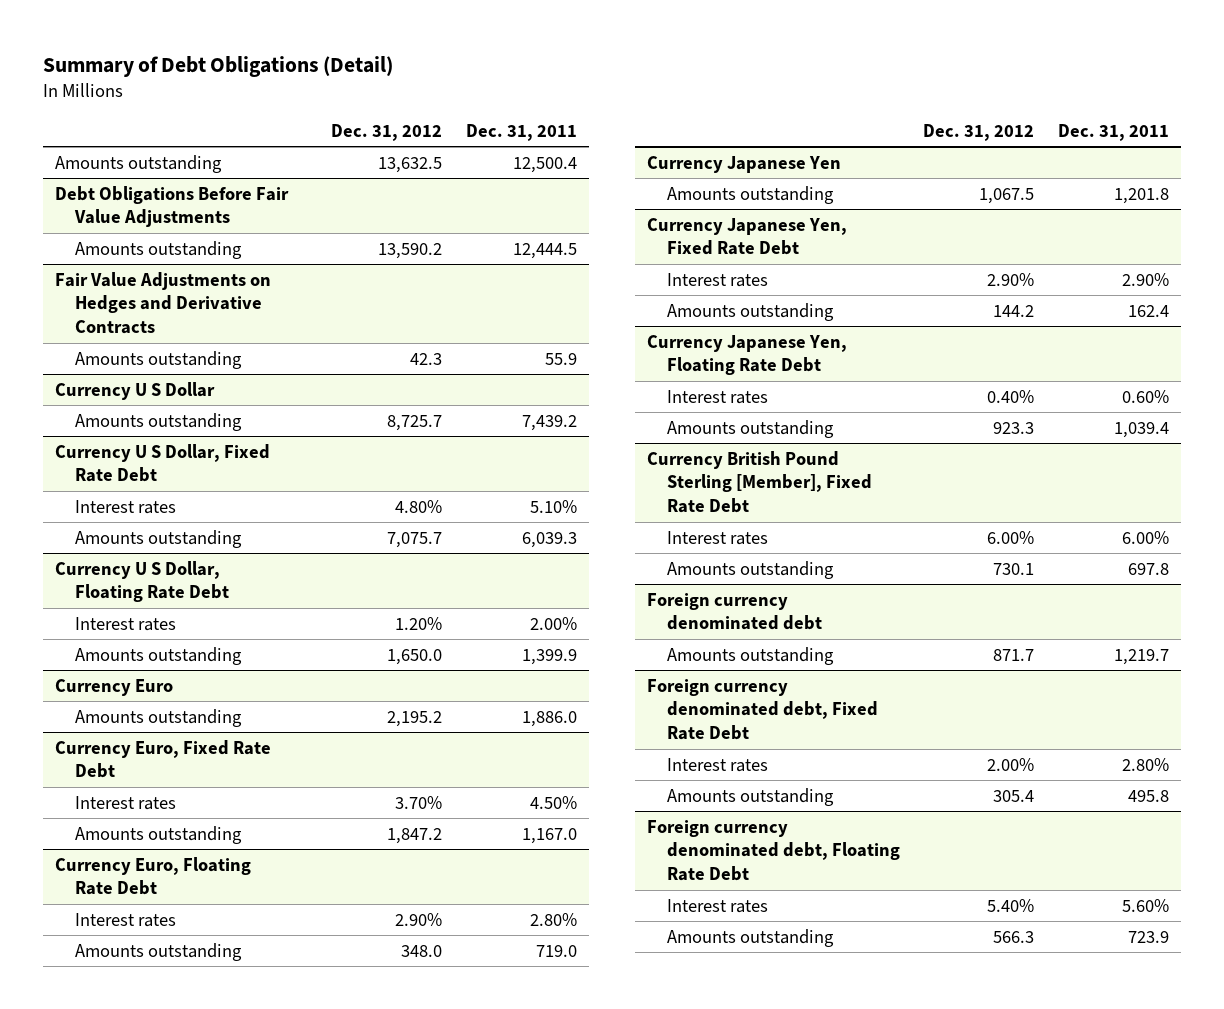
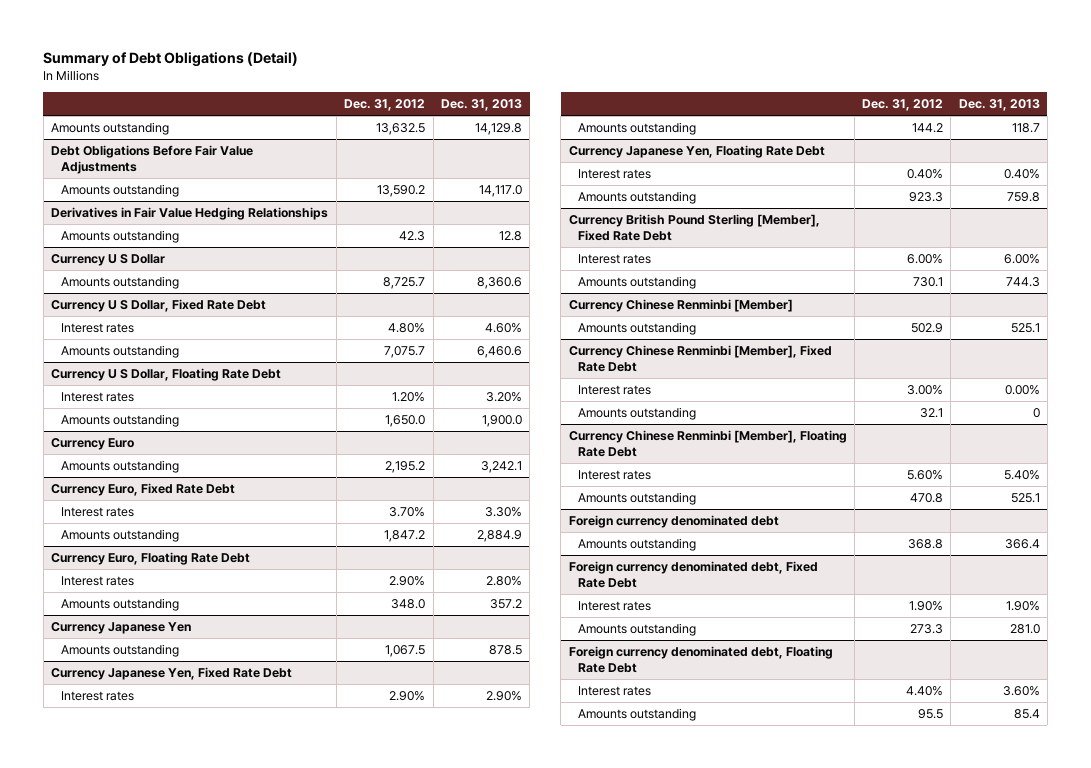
- | Dec. 31, 2012 | Dec. 31, 2011
+ | Dec. 31, 2012 | Dec. 31, 2013
- Fair Value Adjustments on Hedges and Derivative Contracts
+ Derivatives in Fair Value Hedging Relationships
+ Currency Chinese Renminbi [Member]
+ Amounts outstanding | 502.9 | 525.1
+ Currency Chinese Renminbi [Member], Fixed Rate Debt
+ Interest rates | 3.00% | 0.00%
+ Amounts outstanding | 32.1 | 0
+ Currency Chinese Renminbi [Member], Floating Rate Debt
+ Interest rates | 5.60% | 5.40%
+ Amounts outstanding | 470.8 | 525.1
@ Foreign currency denominated debt
- Amounts outstanding | 871.7 | 1,219.7
+ Amounts outstanding | 368.8 | 366.4
@ Foreign currency denominated debt, Fixed Rate Debt
- Interest rates | 2.00% | 2.80%
- Amounts outstanding | 305.4 | 495.8
+ Interest rates | 1.90% | 1.90%
+ Amounts outstanding | 273.3 | 281.0
@ Foreign currency denominated debt, Floating Rate Debt
- Interest rates | 5.40% | 5.60%
- Amounts outstanding | 566.3 | 723.9
+ Interest rates | 4.40% | 3.60%
+ Amounts outstanding | 95.5 | 85.4

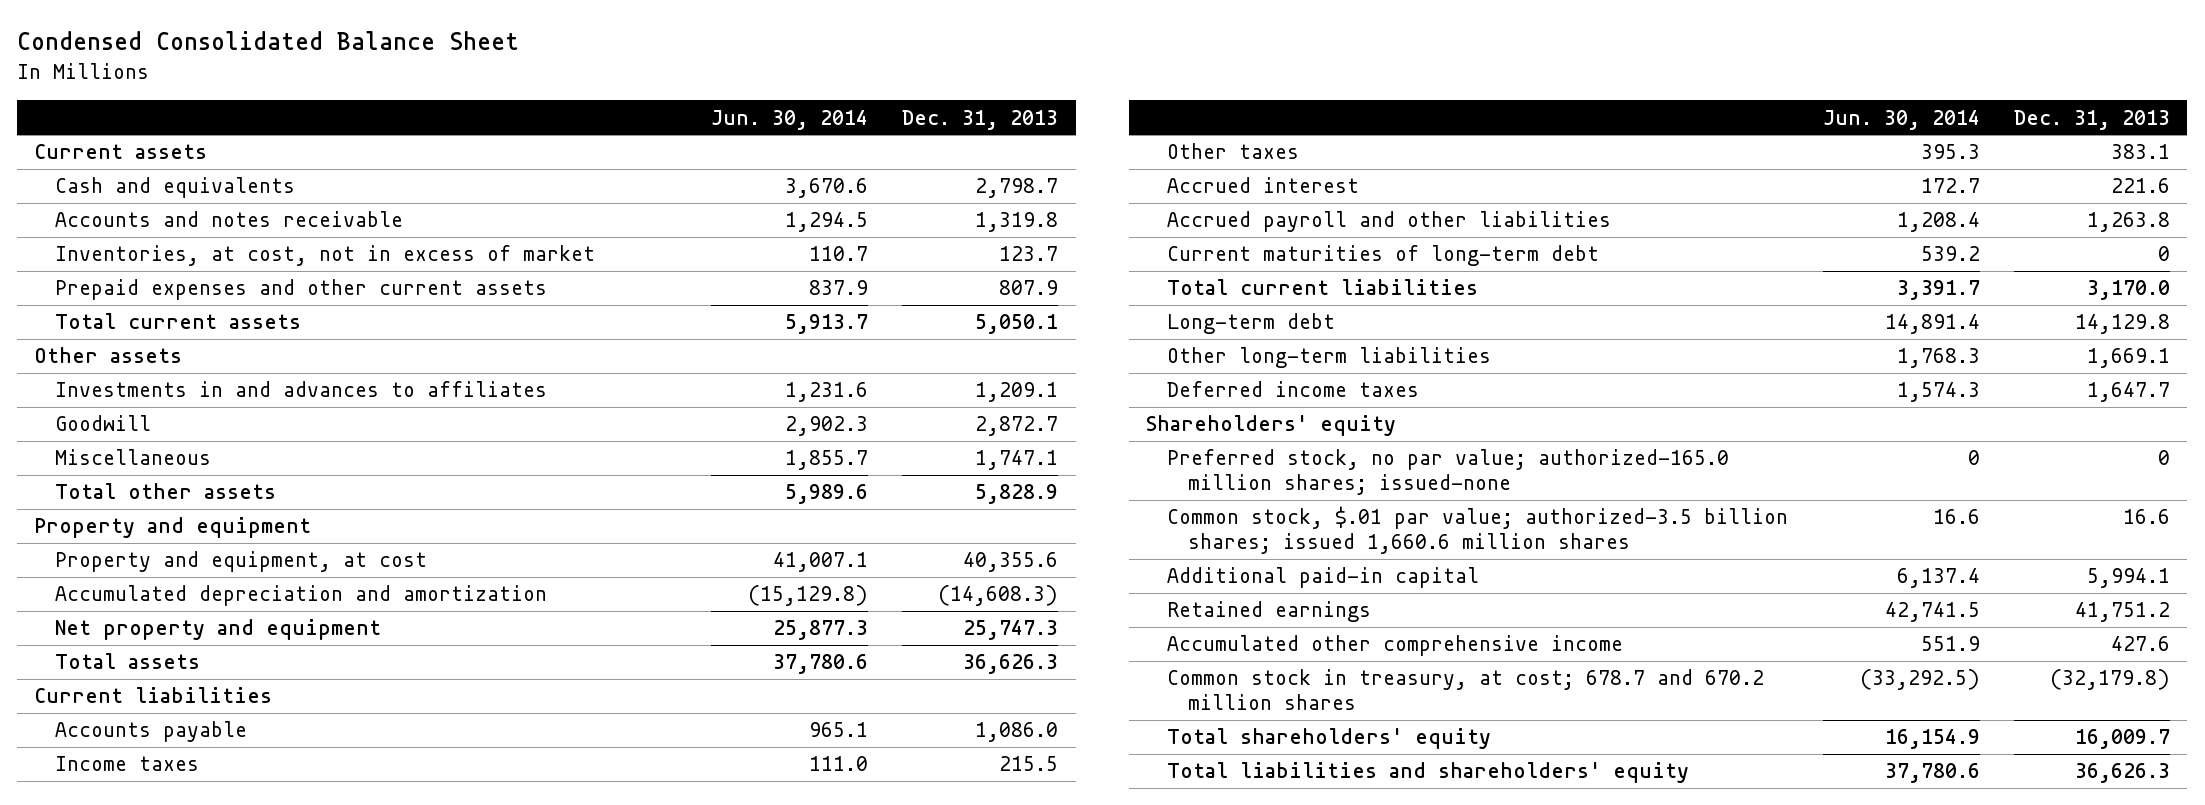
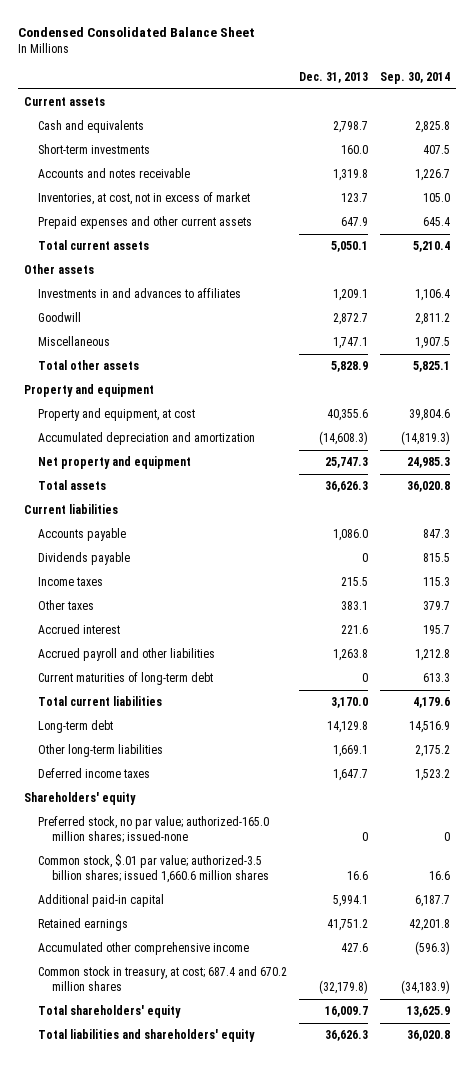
- | Jun. 30, 2014 | Dec. 31, 2013
+ | Dec. 31, 2013 | Sep. 30, 2014
+ Short-term investments | 160.0 | 407.5
- Prepaid expenses and other current assets | 837.9 | 807.9
+ Prepaid expenses and other current assets | 647.9 | 645.4
+ Dividends payable | 0 | 815.5
- Common stock in treasury, at cost; 678.7 and 670.2 million shares | (33,292.5) | (32,179.8)
+ Common stock in treasury, at cost; 687.4 and 670.2 million shares | (32,179.8) | (34,183.9)

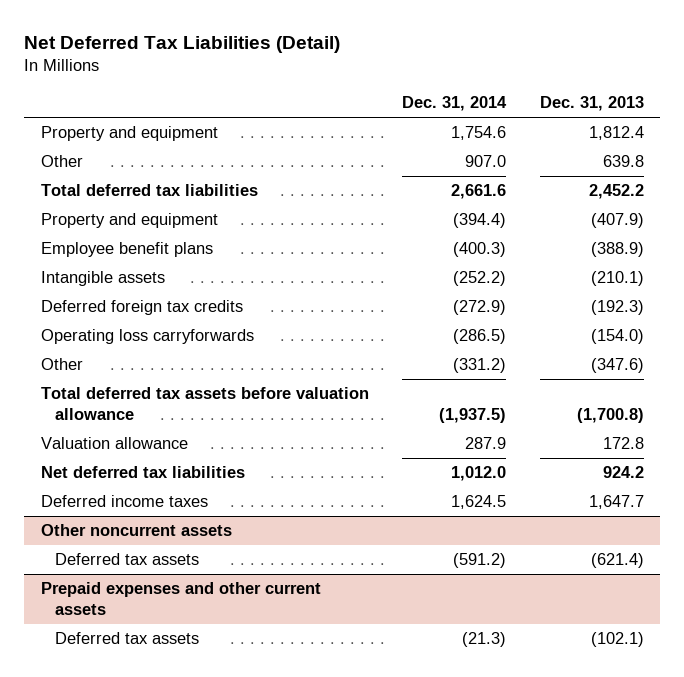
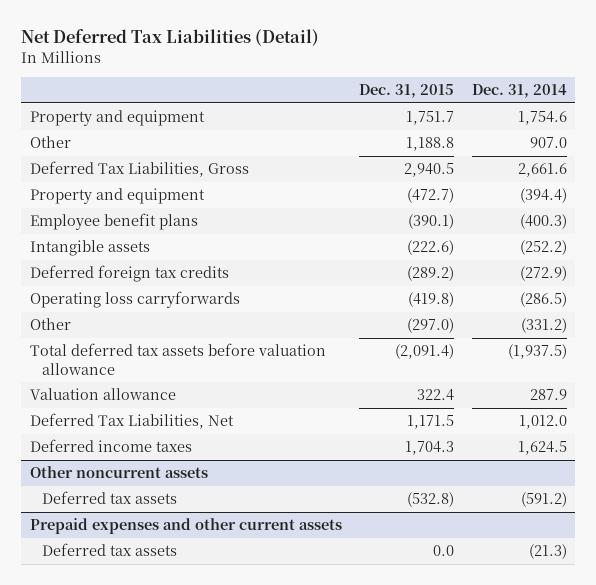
- | Dec. 31, 2014 | Dec. 31, 2013
+ | Dec. 31, 2015 | Dec. 31, 2014
- Total deferred tax liabilities | 2,661.6 | 2,452.2
+ Deferred Tax Liabilities, Gross | 2,940.5 | 2,661.6
- Net deferred tax liabilities | 1,012.0 | 924.2
+ Deferred Tax Liabilities, Net | 1,171.5 | 1,012.0

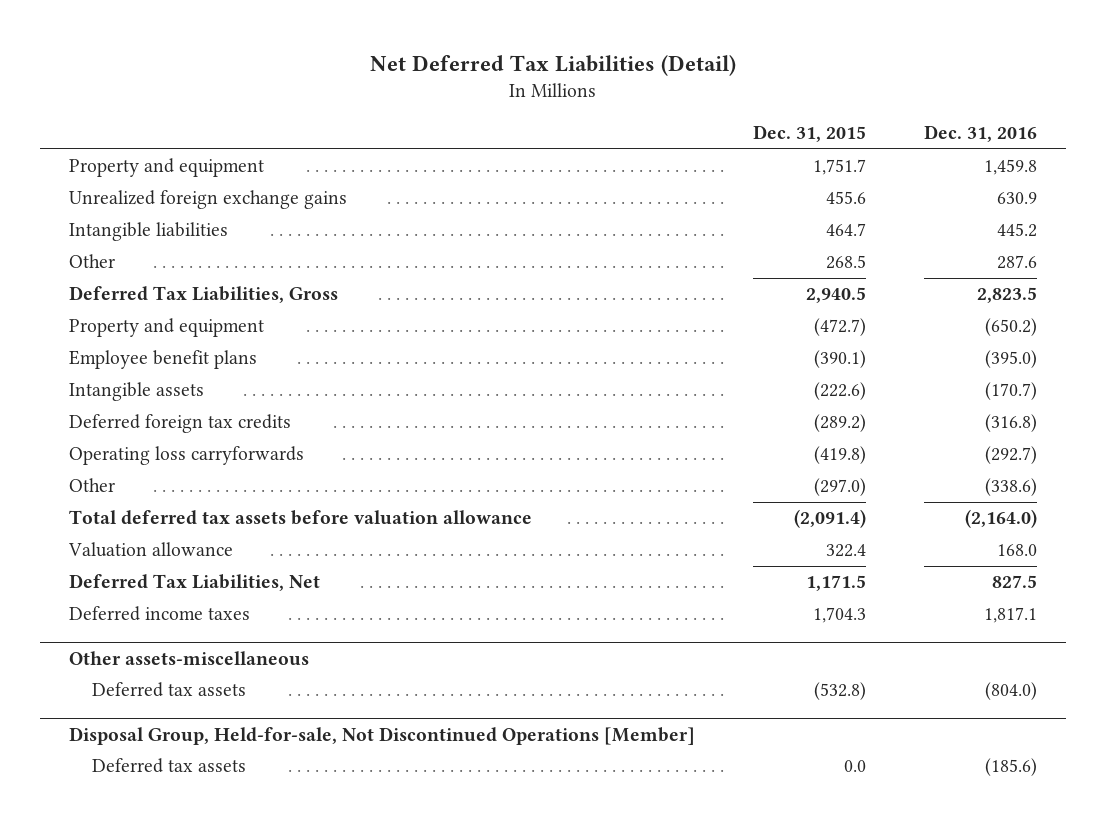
- | Dec. 31, 2015 | Dec. 31, 2014
+ | Dec. 31, 2015 | Dec. 31, 2016
- Other | 1,188.8 | 907.0
+ Unrealized foreign exchange gains | 455.6 | 630.9
+ Intangible liabilities | 464.7 | 445.2
+ Other | 268.5 | 287.6
- Other noncurrent assets
+ Other assets-miscellaneous
- Prepaid expenses and other current assets
+ Disposal Group, Held-for-sale, Not Discontinued Operations [Member]

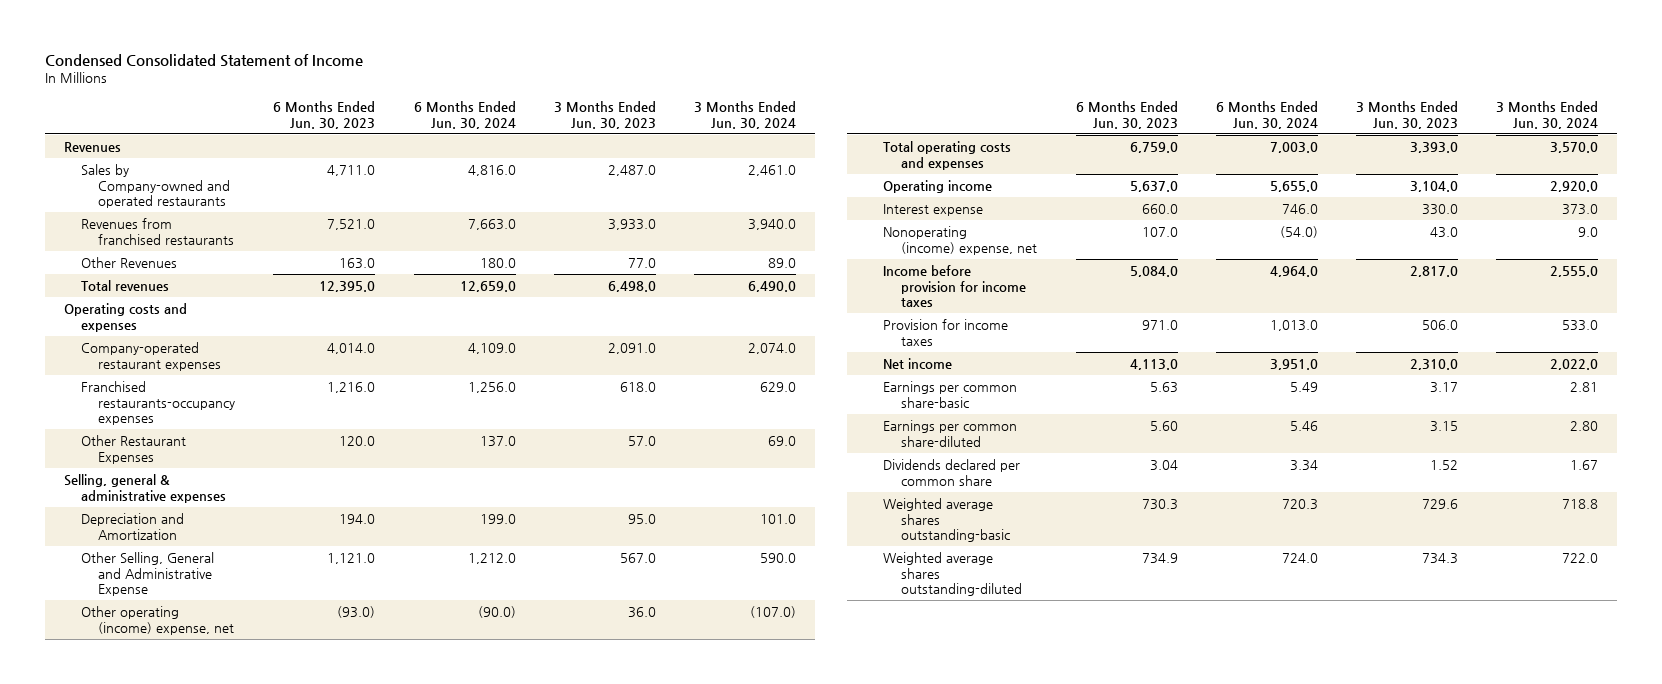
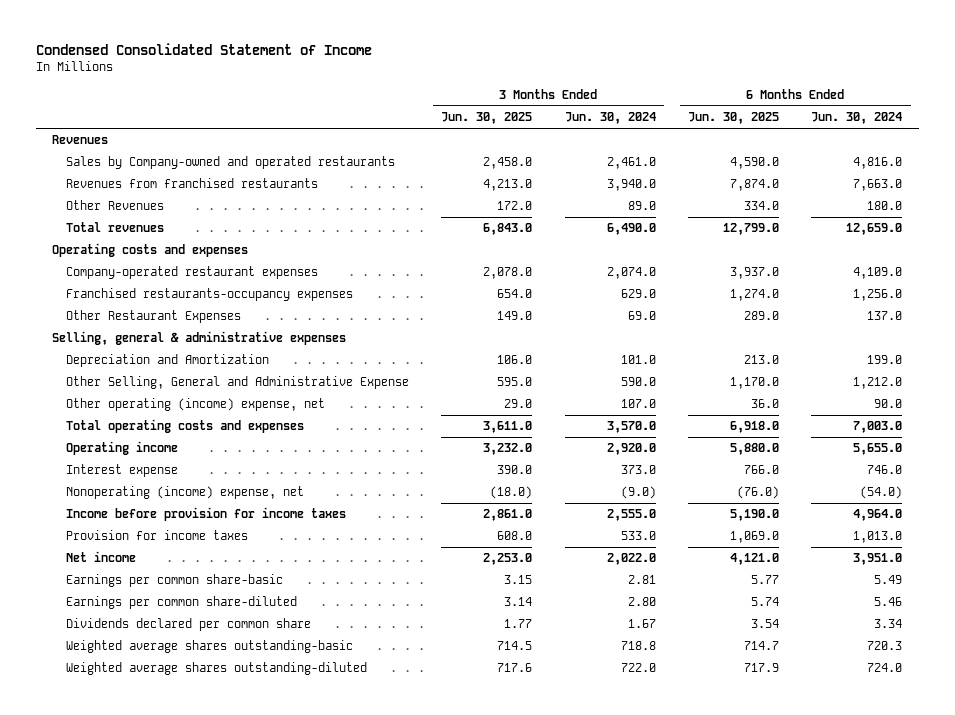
- | 6 Months Ended Jun. 30, 2023 | 6 Months Ended Jun. 30, 2024 | 3 Months Ended Jun. 30, 2023 | 3 Months Ended Jun. 30, 2024
+ | 3 Months Ended Jun. 30, 2025 | 3 Months Ended Jun. 30, 2024 | 6 Months Ended Jun. 30, 2025 | 6 Months Ended Jun. 30, 2024
- Other operating (income) expense, net | (93.0) | (90.0) | 36.0 | (107.0)
+ Other operating (income) expense, net | 29.0 | 107.0 | 36.0 | 90.0
- Nonoperating (income) expense, net | 107.0 | (54.0) | 43.0 | 9.0
+ Nonoperating (income) expense, net | (18.0) | (9.0) | (76.0) | (54.0)

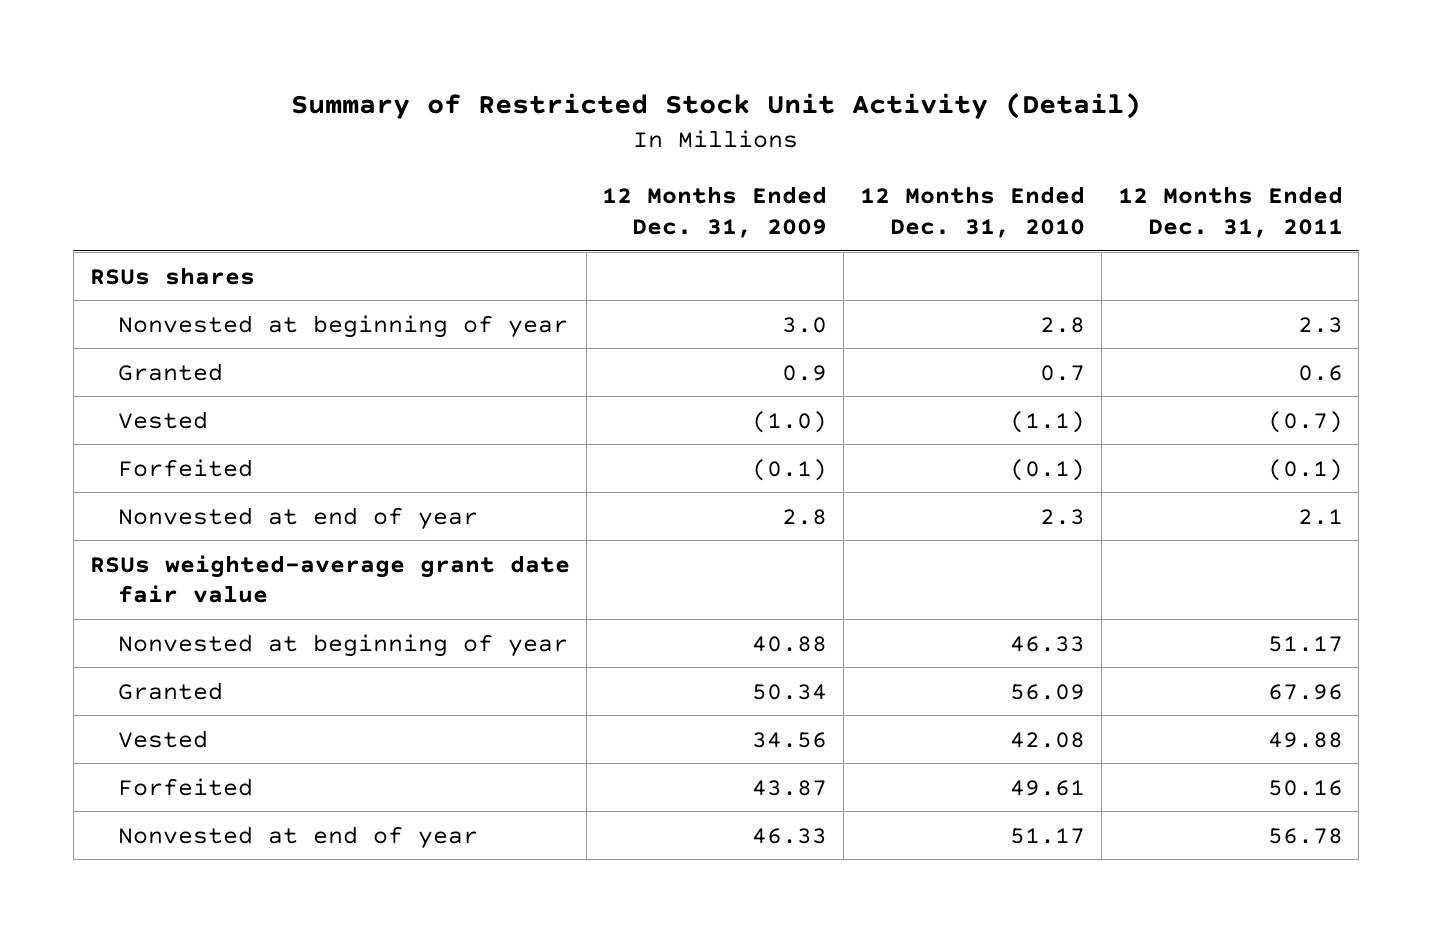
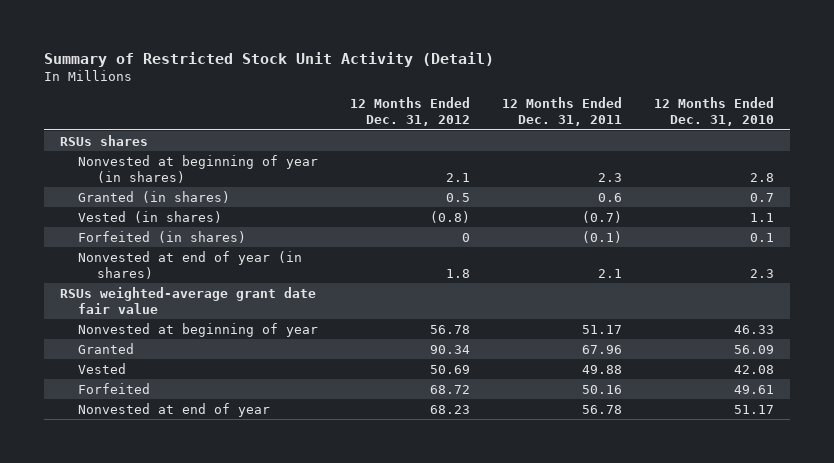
- | 12 Months Ended Dec. 31, 2009 | 12 Months Ended Dec. 31, 2010 | 12 Months Ended Dec. 31, 2011
+ | 12 Months Ended Dec. 31, 2012 | 12 Months Ended Dec. 31, 2011 | 12 Months Ended Dec. 31, 2010
- Nonvested at beginning of year | 3.0 | 2.8 | 2.3
- Granted | 0.9 | 0.7 | 0.6
- Vested | (1.0) | (1.1) | (0.7)
- Forfeited | (0.1) | (0.1) | (0.1)
- Nonvested at end of year | 2.8 | 2.3 | 2.1
+ Nonvested at beginning of year (in shares) | 2.1 | 2.3 | 2.8
+ Granted (in shares) | 0.5 | 0.6 | 0.7
+ Vested (in shares) | (0.8) | (0.7) | 1.1
+ Forfeited (in shares) | 0 | (0.1) | 0.1
+ Nonvested at end of year (in shares) | 1.8 | 2.1 | 2.3

